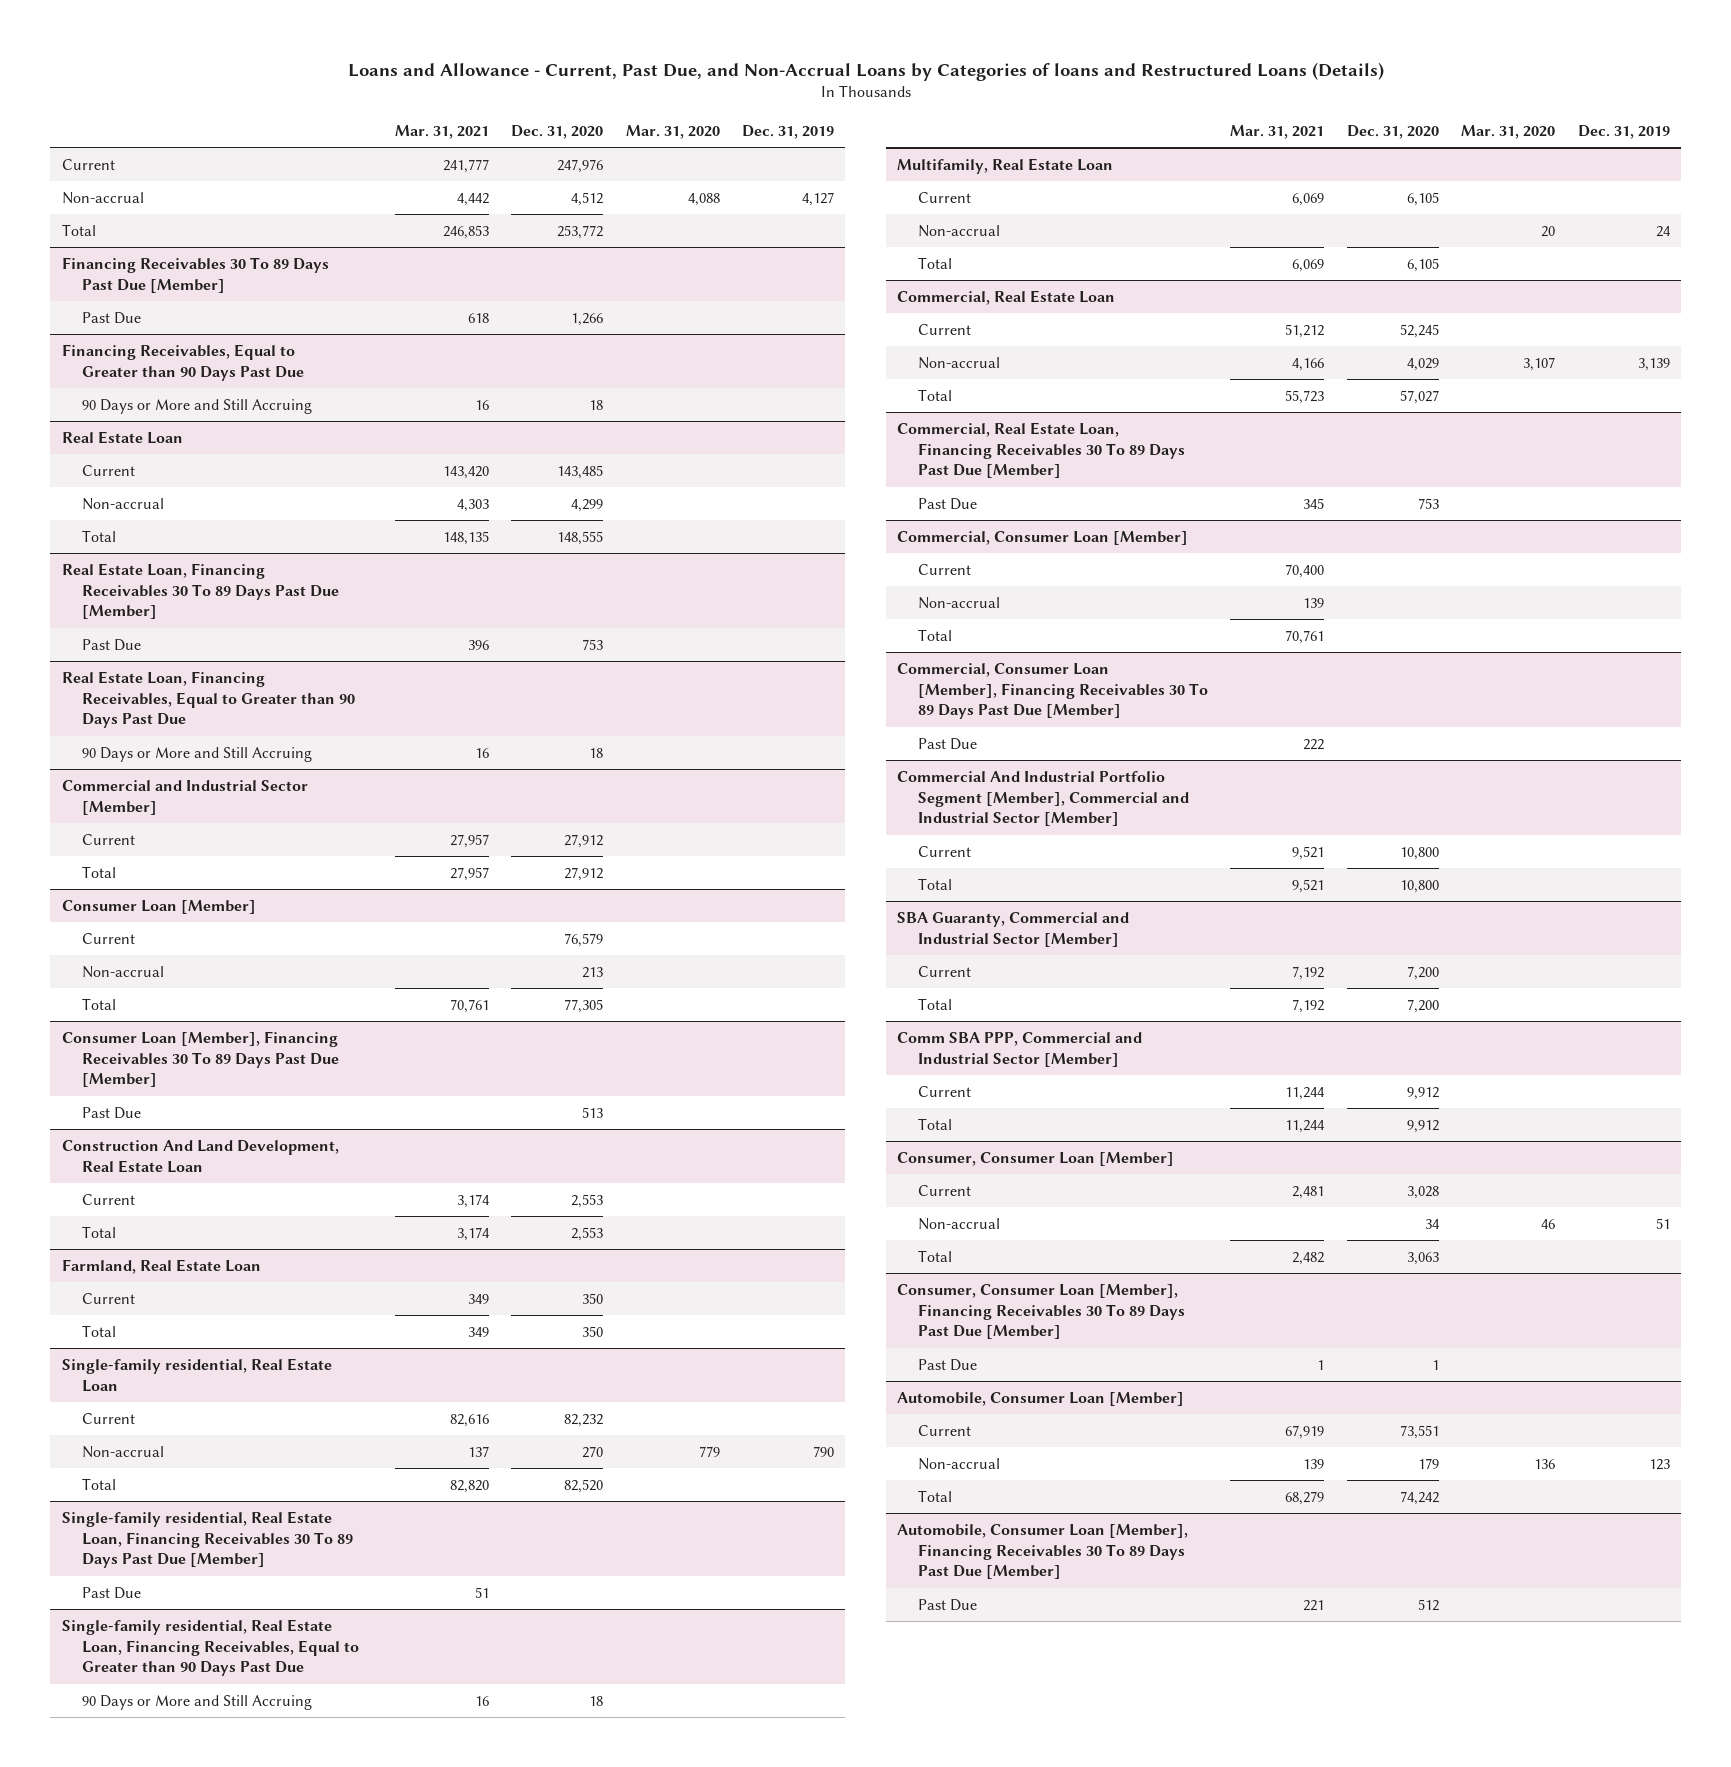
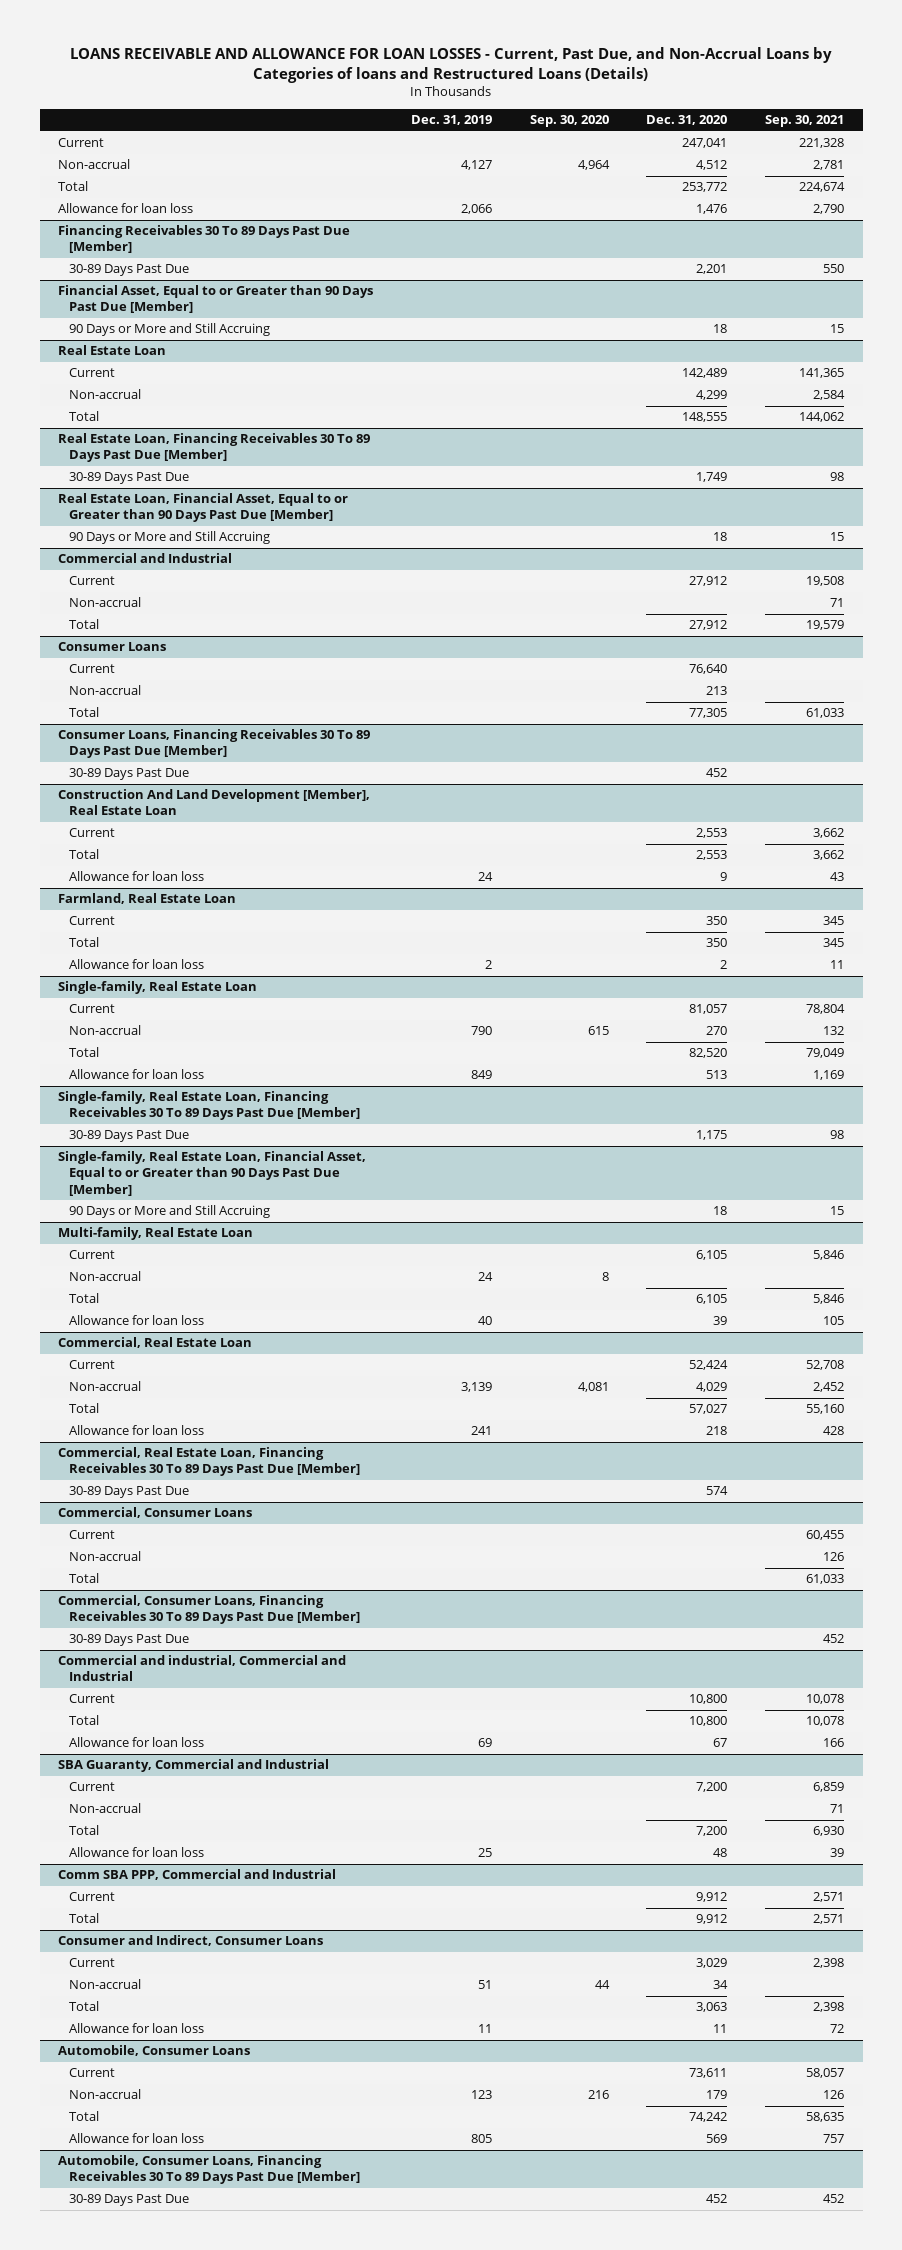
- Loans and Allowance - Current, Past Due, and Non-Accrual Loans by Categories of loans and Restructured Loans (Details)
+ LOANS RECEIVABLE AND ALLOWANCE FOR LOAN LOSSES - Current, Past Due, and Non-Accrual Loans by Categories of loans and Restructured Loans (Details)
- | Mar. 31, 2021 | Dec. 31, 2020 | Mar. 31, 2020 | Dec. 31, 2019
+ | Dec. 31, 2019 | Sep. 30, 2020 | Dec. 31, 2020 | Sep. 30, 2021
- Current | 241,777 | 247,976 | |
+ Current | | | 247,041 | 221,328
+ Allowance for loan loss | 2,066 | | 1,476 | 2,790
@ Financing Receivables 30 To 89 Days Past Due [Member]
- Past Due | 618 | 1,266 | |
- Financing Receivables, Equal to Greater than 90 Days Past Due
@ Financing Receivables 30 To 89 Days Past Due [Member]
+ 30-89 Days Past Due | | | 2,201 | 550
+ Financial Asset, Equal to or Greater than 90 Days Past Due [Member]
@ Real Estate Loan
- Current | 143,420 | 143,485 | |
+ Current | | | 142,489 | 141,365
@ Real Estate Loan, Financing Receivables 30 To 89 Days Past Due [Member]
- Past Due | 396 | 753 | |
- Real Estate Loan, Financing Receivables, Equal to Greater than 90 Days Past Due
@ Real Estate Loan, Financing Receivables 30 To 89 Days Past Due [Member]
+ 30-89 Days Past Due | | | 1,749 | 98
+ Real Estate Loan, Financial Asset, Equal to or Greater than 90 Days Past Due [Member]
- Commercial and Industrial Sector [Member]
+ Commercial and Industrial
+ Non-accrual | | | | 71
- Consumer Loan [Member]
- Current | | 76,579 | |
+ Consumer Loans
+ Current | | | 76,640 |
- Consumer Loan [Member], Financing Receivables 30 To 89 Days Past Due [Member]
- Past Due | | 513 | |
- Construction And Land Development, Real Estate Loan
+ Consumer Loans, Financing Receivables 30 To 89 Days Past Due [Member]
+ 30-89 Days Past Due | | | 452 |
+ Construction And Land Development [Member], Real Estate Loan
+ Allowance for loan loss | 24 | | 9 | 43
- Single-family residential, Real Estate Loan
- Current | 82,616 | 82,232 | |
@ Farmland, Real Estate Loan
+ Allowance for loan loss | 2 | | 2 | 11
+ Single-family, Real Estate Loan
+ Current | | | 81,057 | 78,804
- Single-family residential, Real Estate Loan, Financing Receivables 30 To 89 Days Past Due [Member]
- Past Due | 51 | | |
- Single-family residential, Real Estate Loan, Financing Receivables, Equal to Greater than 90 Days Past Due
+ Allowance for loan loss | 849 | | 513 | 1,169
+ Single-family, Real Estate Loan, Financing Receivables 30 To 89 Days Past Due [Member]
+ 30-89 Days Past Due | | | 1,175 | 98
+ Single-family, Real Estate Loan, Financial Asset, Equal to or Greater than 90 Days Past Due [Member]
- Multifamily, Real Estate Loan
+ Multi-family, Real Estate Loan
+ Allowance for loan loss | 40 | | 39 | 105
@ Commercial, Real Estate Loan
- Current | 51,212 | 52,245 | |
+ Current | | | 52,424 | 52,708
+ Allowance for loan loss | 241 | | 218 | 428
@ Commercial, Real Estate Loan, Financing Receivables 30 To 89 Days Past Due [Member]
- Past Due | 345 | 753 | |
- Commercial, Consumer Loan [Member]
@ Commercial, Real Estate Loan, Financing Receivables 30 To 89 Days Past Due [Member]
+ 30-89 Days Past Due | | | 574 |
+ Commercial, Consumer Loans
- Commercial, Consumer Loan [Member], Financing Receivables 30 To 89 Days Past Due [Member]
- Past Due | 222 | | |
- Commercial And Industrial Portfolio Segment [Member], Commercial and Industrial Sector [Member]
+ Commercial, Consumer Loans, Financing Receivables 30 To 89 Days Past Due [Member]
+ 30-89 Days Past Due | | | | 452
+ Commercial and industrial, Commercial and Industrial
- SBA Guaranty, Commercial and Industrial Sector [Member]
+ Allowance for loan loss | 69 | | 67 | 166
+ SBA Guaranty, Commercial and Industrial
+ Non-accrual | | | | 71
- Comm SBA PPP, Commercial and Industrial Sector [Member]
+ Allowance for loan loss | 25 | | 48 | 39
+ Comm SBA PPP, Commercial and Industrial
- Consumer, Consumer Loan [Member]
- Current | 2,481 | 3,028 | |
+ Consumer and Indirect, Consumer Loans
+ Current | | | 3,029 | 2,398
- Consumer, Consumer Loan [Member], Financing Receivables 30 To 89 Days Past Due [Member]
- Past Due | 1 | 1 | |
- Automobile, Consumer Loan [Member]
- Current | 67,919 | 73,551 | |
+ Allowance for loan loss | 11 | | 11 | 72
+ Automobile, Consumer Loans
+ Current | | | 73,611 | 58,057
- Automobile, Consumer Loan [Member], Financing Receivables 30 To 89 Days Past Due [Member]
- Past Due | 221 | 512 | |
+ Allowance for loan loss | 805 | | 569 | 757
+ Automobile, Consumer Loans, Financing Receivables 30 To 89 Days Past Due [Member]
+ 30-89 Days Past Due | | | 452 | 452

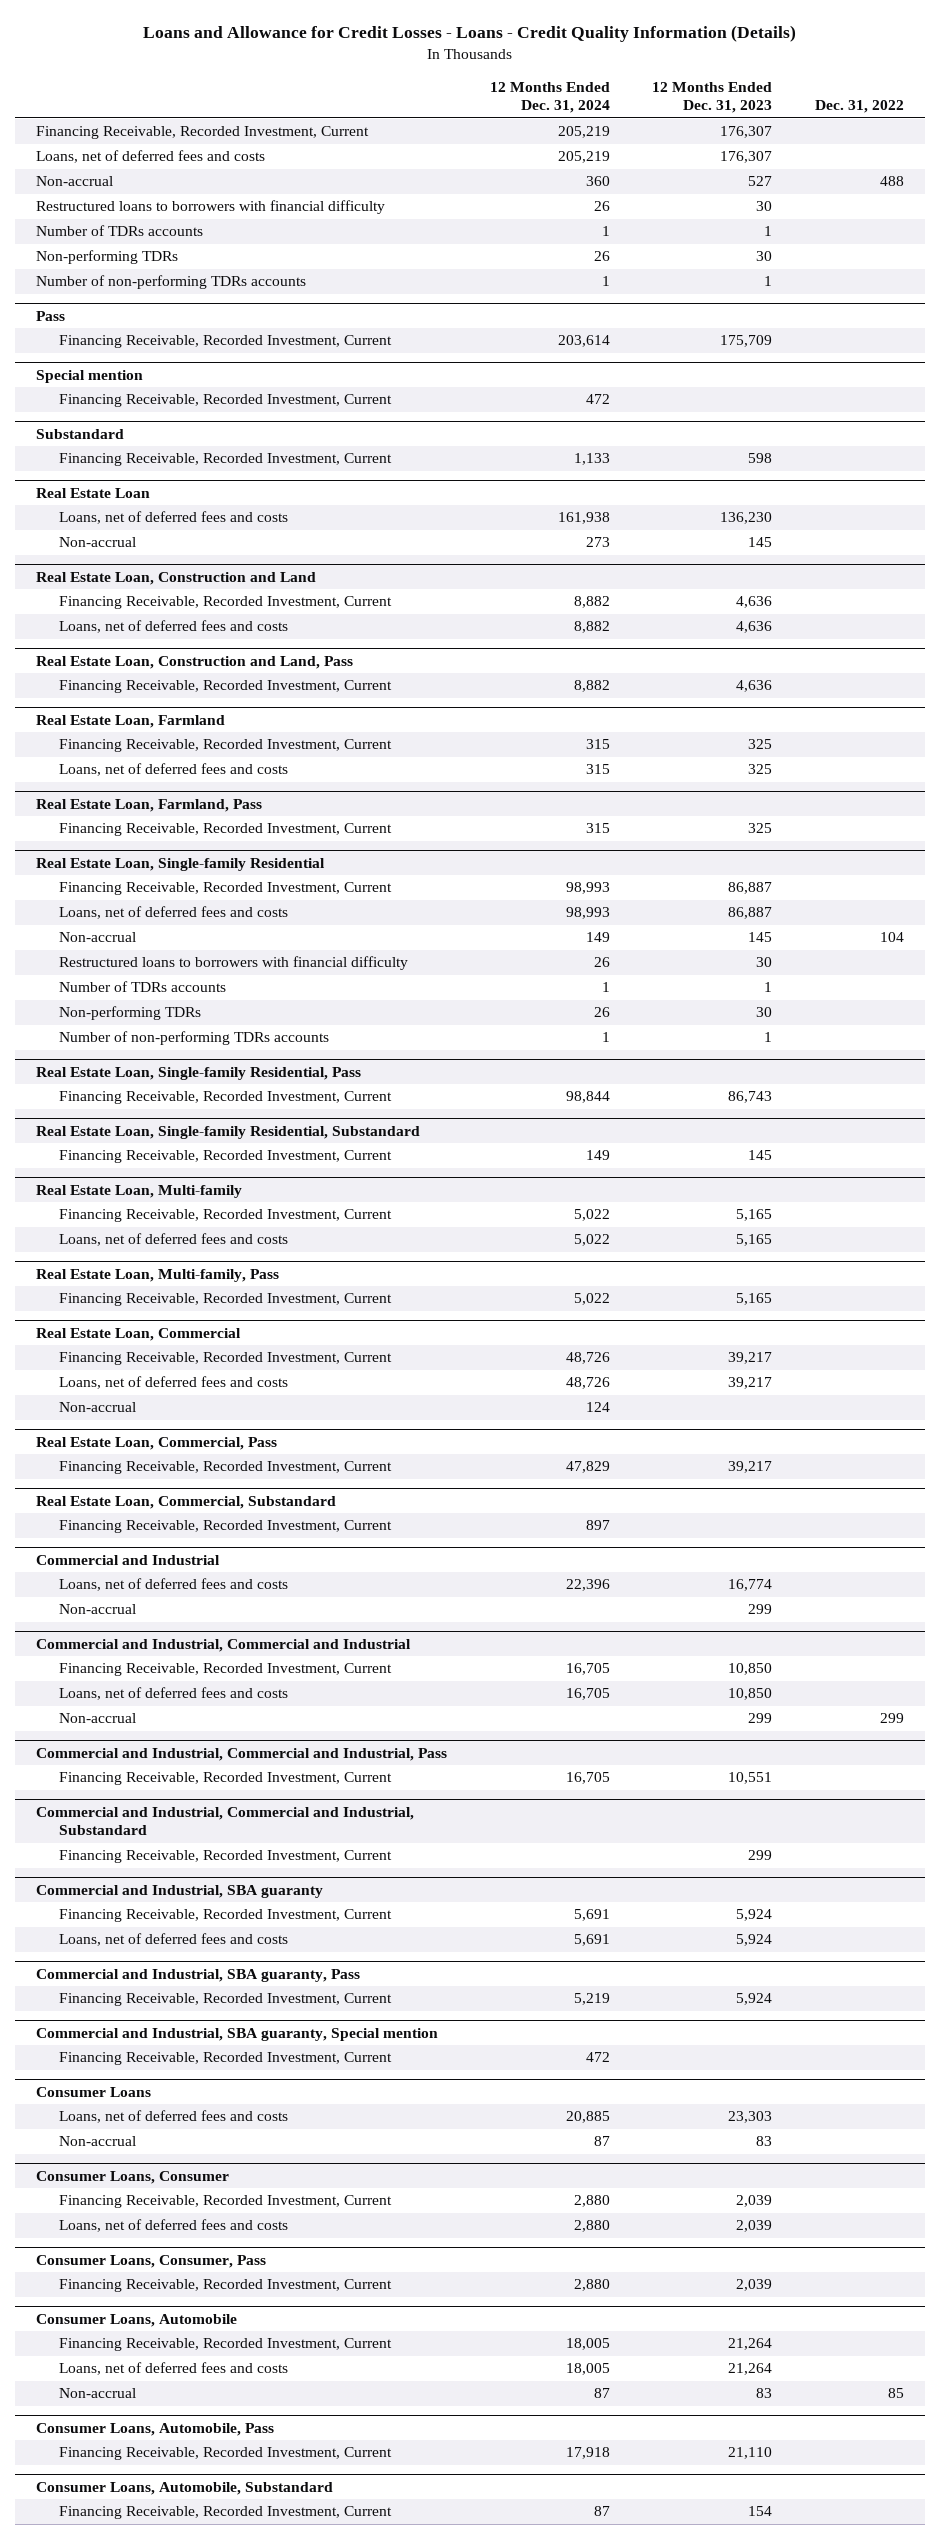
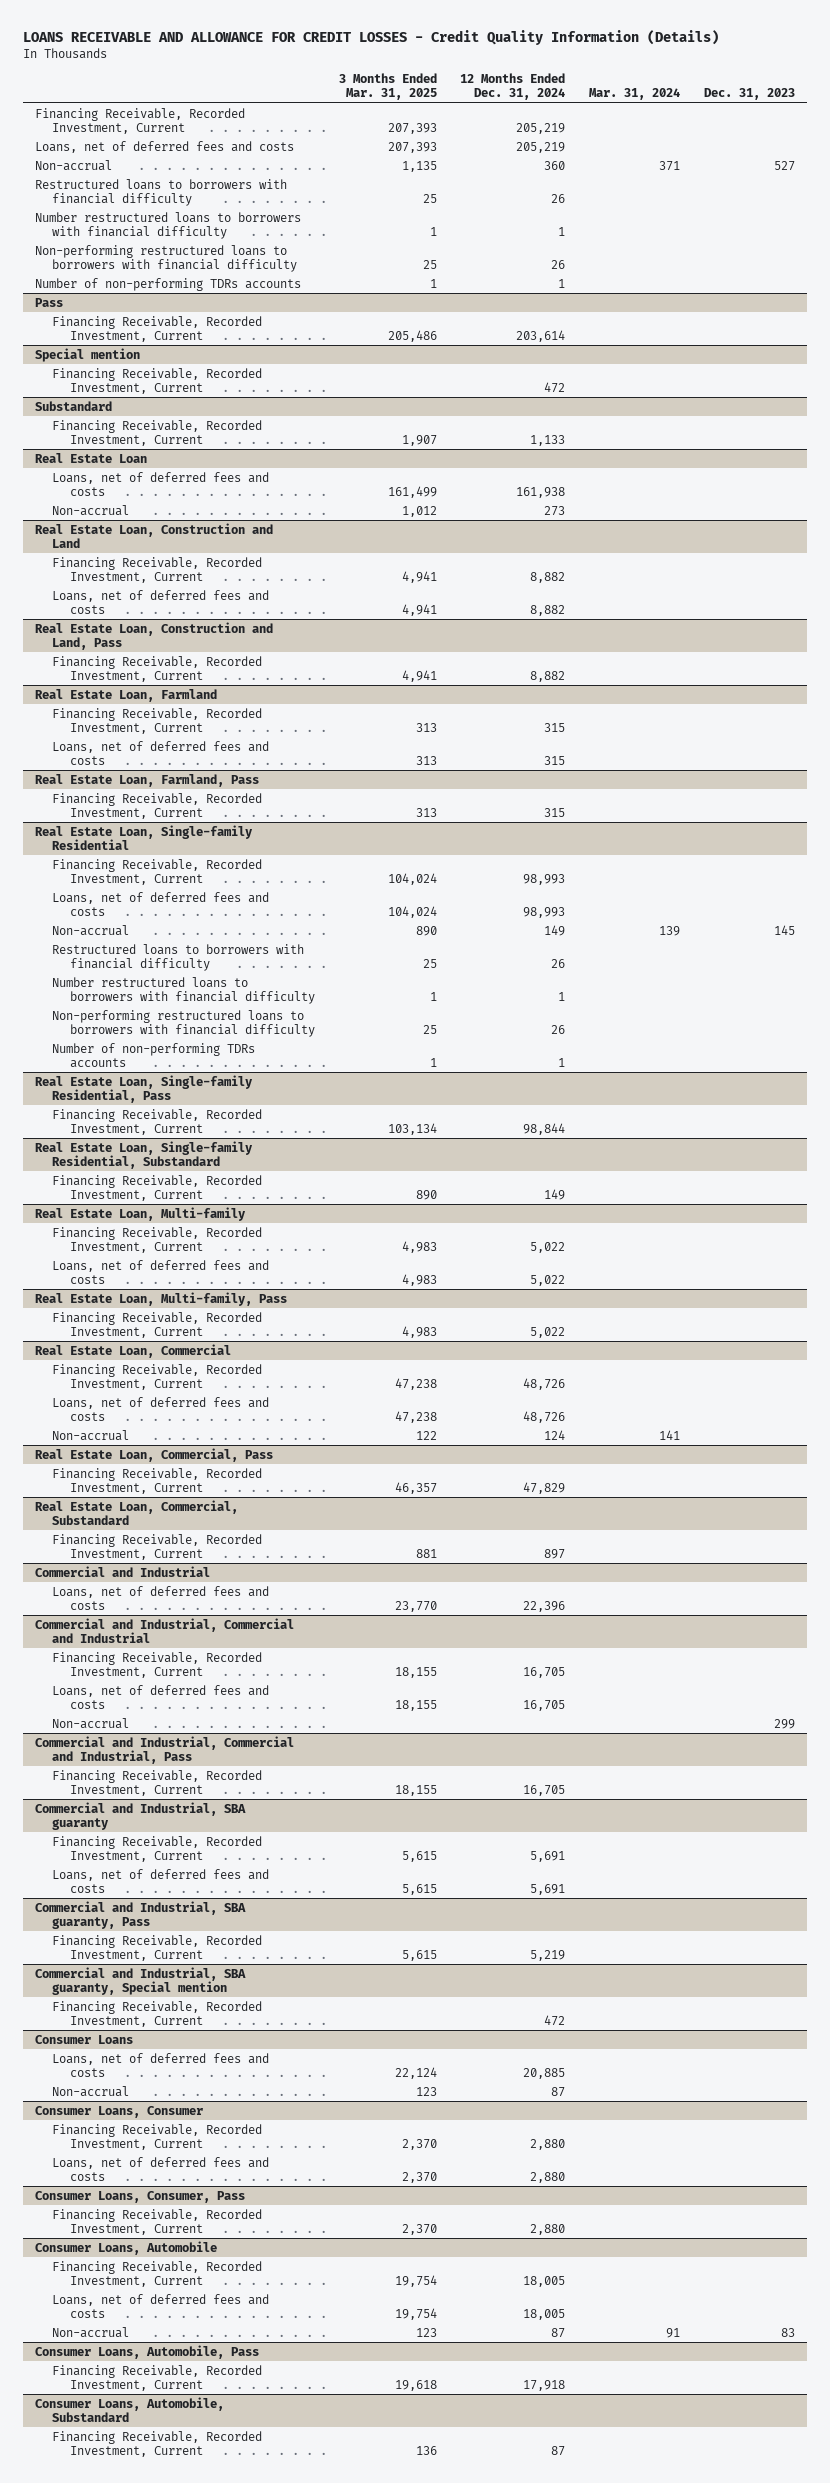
- Loans and Allowance for Credit Losses - Loans - Credit Quality Information (Details)
+ LOANS RECEIVABLE AND ALLOWANCE FOR CREDIT LOSSES - Credit Quality Information (Details)
- | 12 Months Ended Dec. 31, 2024 | 12 Months Ended Dec. 31, 2023 | Dec. 31, 2022
+ | 3 Months Ended Mar. 31, 2025 | 12 Months Ended Dec. 31, 2024 | Mar. 31, 2024 | Dec. 31, 2023
- Number of TDRs accounts | 1 | 1 |
- Non-performing TDRs | 26 | 30 |
+ Number restructured loans to borrowers with financial difficulty | 1 | 1 | |
+ Non-performing restructured loans to borrowers with financial difficulty | 25 | 26 | |
@ Real Estate Loan, Single-family Residential
- Number of TDRs accounts | 1 | 1 |
- Non-performing TDRs | 26 | 30 |
+ Number restructured loans to borrowers with financial difficulty | 1 | 1 | |
+ Non-performing restructured loans to borrowers with financial difficulty | 25 | 26 | |
@ Commercial and Industrial
- Non-accrual | | 299 |
- Commercial and Industrial, Commercial and Industrial, Substandard
- Financing Receivable, Recorded Investment, Current | | 299 |

